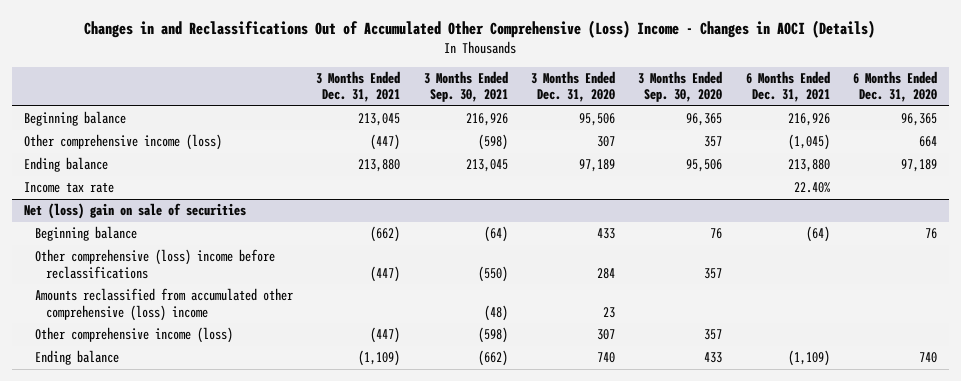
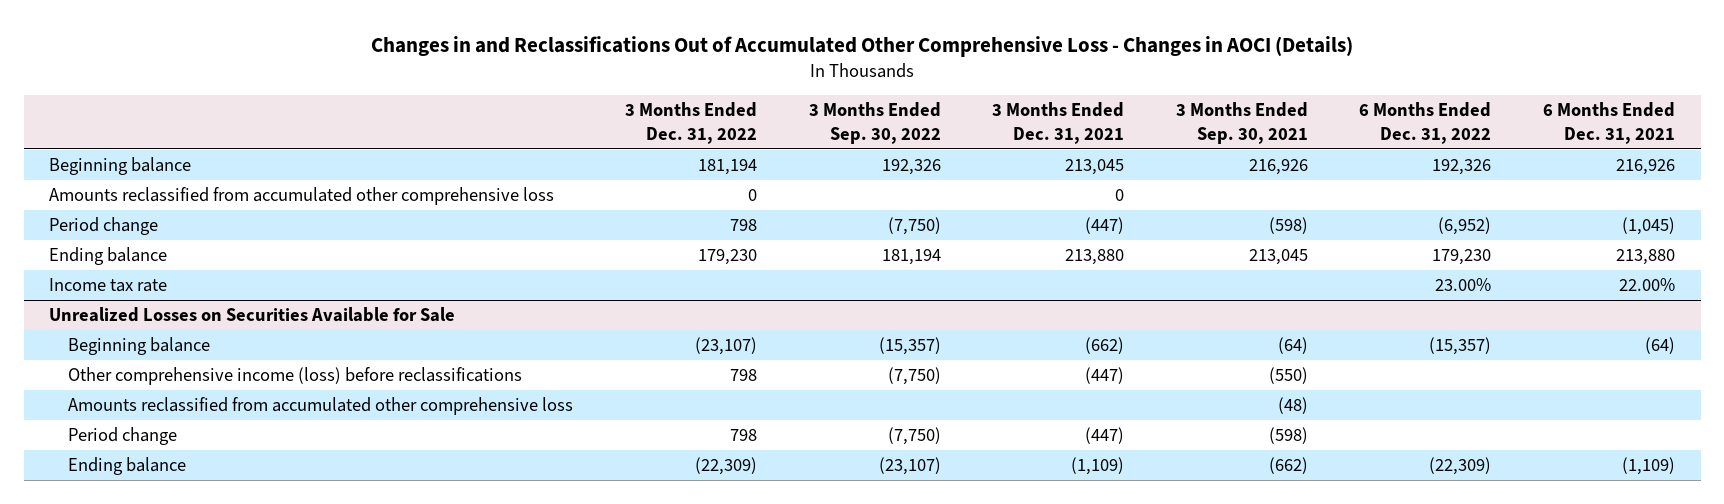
- Changes in and Reclassifications Out of Accumulated Other Comprehensive (Loss) Income - Changes in AOCI (Details)
+ Changes in and Reclassifications Out of Accumulated Other Comprehensive Loss - Changes in AOCI (Details)
- | 3 Months Ended Dec. 31, 2021 | 3 Months Ended Sep. 30, 2021 | 3 Months Ended Dec. 31, 2020 | 3 Months Ended Sep. 30, 2020 | 6 Months Ended Dec. 31, 2021 | 6 Months Ended Dec. 31, 2020
+ | 3 Months Ended Dec. 31, 2022 | 3 Months Ended Sep. 30, 2022 | 3 Months Ended Dec. 31, 2021 | 3 Months Ended Sep. 30, 2021 | 6 Months Ended Dec. 31, 2022 | 6 Months Ended Dec. 31, 2021
- Other comprehensive income (loss) | (447) | (598) | 307 | 357 | (1,045) | 664
+ Amounts reclassified from accumulated other comprehensive loss | 0 | | 0 | | |
+ Period change | 798 | (7,750) | (447) | (598) | (6,952) | (1,045)
- Income tax rate | | | | | 22.40% |
- Net (loss) gain on sale of securities
+ Income tax rate | | | | | 23.00% | 22.00%
+ Unrealized Losses on Securities Available for Sale
- Other comprehensive (loss) income before reclassifications | (447) | (550) | 284 | 357 | |
- Amounts reclassified from accumulated other comprehensive (loss) income | | (48) | 23 | | |
- Other comprehensive income (loss) | (447) | (598) | 307 | 357 | |
+ Other comprehensive income (loss) before reclassifications | 798 | (7,750) | (447) | (550) | |
+ Amounts reclassified from accumulated other comprehensive loss | | | | (48) | |
+ Period change | 798 | (7,750) | (447) | (598) | |

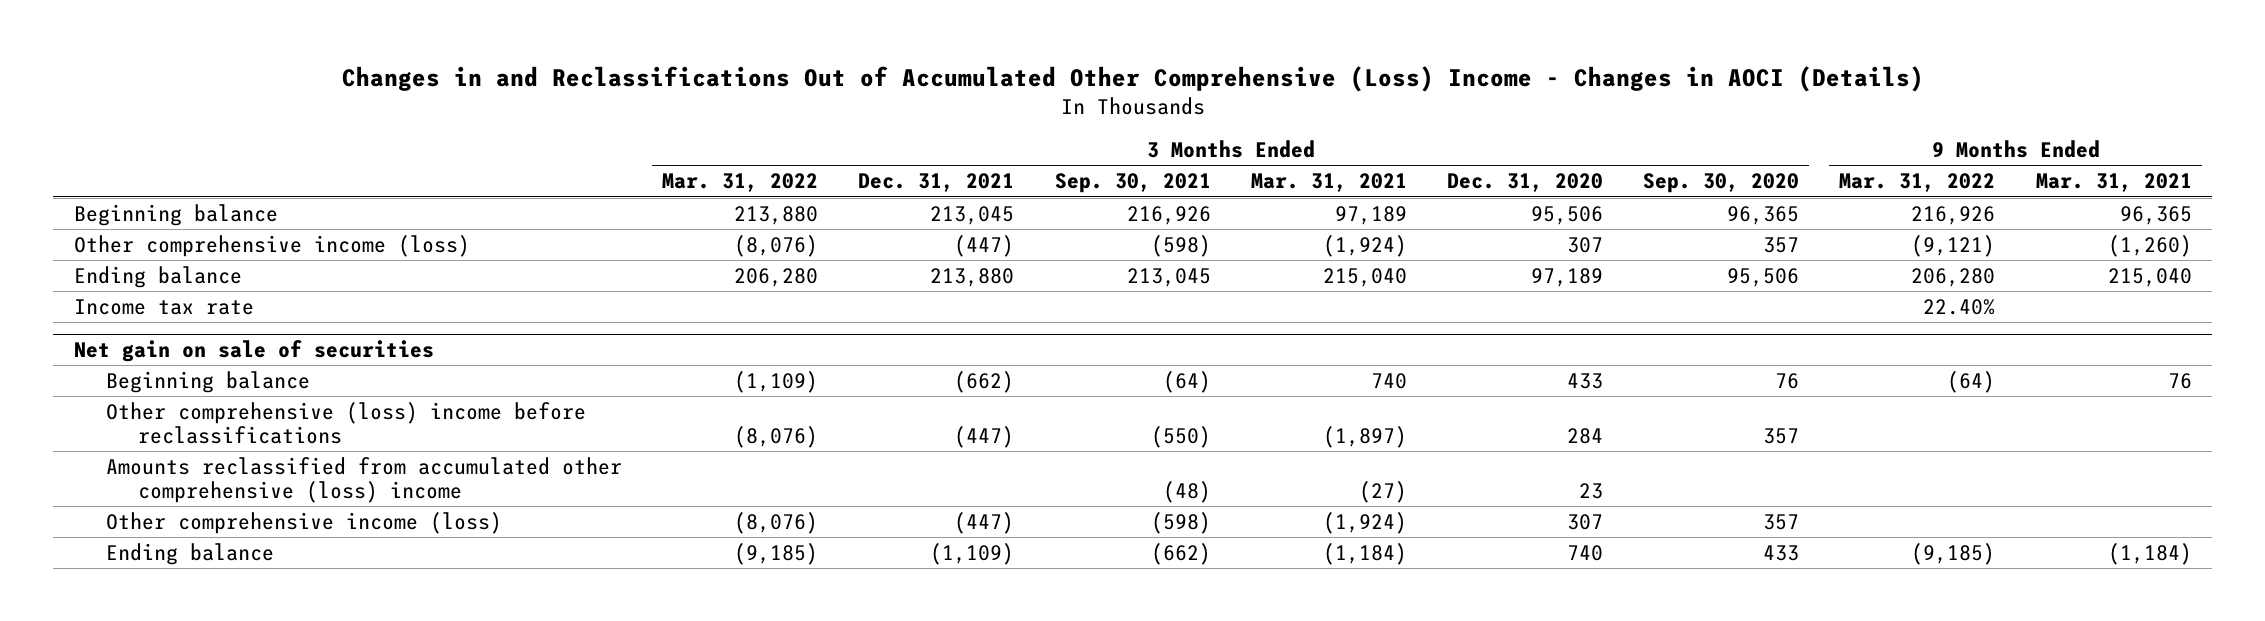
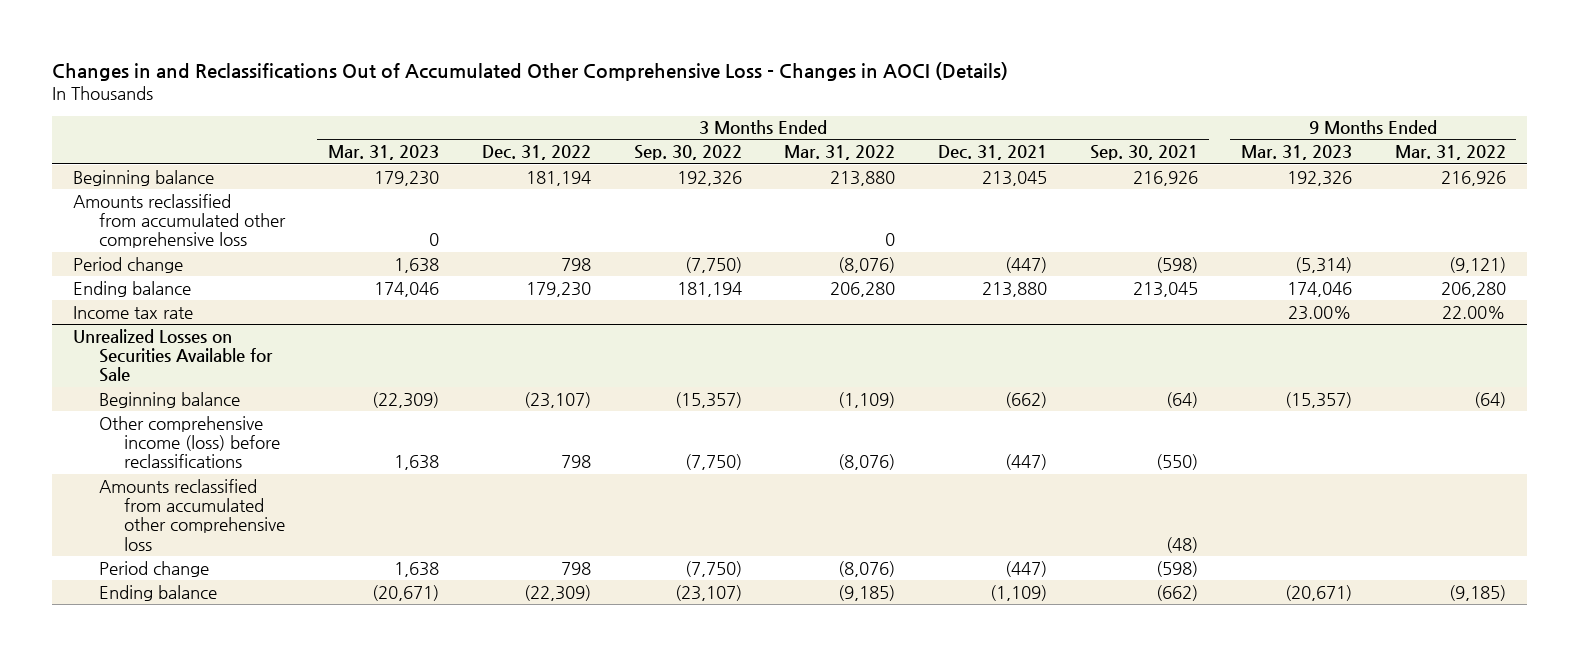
- Changes in and Reclassifications Out of Accumulated Other Comprehensive (Loss) Income - Changes in AOCI (Details)
+ Changes in and Reclassifications Out of Accumulated Other Comprehensive Loss - Changes in AOCI (Details)
- | 3 Months Ended Mar. 31, 2022 | 3 Months Ended Dec. 31, 2021 | 3 Months Ended Sep. 30, 2021 | 3 Months Ended Mar. 31, 2021 | 3 Months Ended Dec. 31, 2020 | 3 Months Ended Sep. 30, 2020 | 9 Months Ended Mar. 31, 2022 | 9 Months Ended Mar. 31, 2021
+ | 3 Months Ended Mar. 31, 2023 | 3 Months Ended Dec. 31, 2022 | 3 Months Ended Sep. 30, 2022 | 3 Months Ended Mar. 31, 2022 | 3 Months Ended Dec. 31, 2021 | 3 Months Ended Sep. 30, 2021 | 9 Months Ended Mar. 31, 2023 | 9 Months Ended Mar. 31, 2022
- Other comprehensive income (loss) | (8,076) | (447) | (598) | (1,924) | 307 | 357 | (9,121) | (1,260)
+ Amounts reclassified from accumulated other comprehensive loss | 0 | | | 0 | | | |
+ Period change | 1,638 | 798 | (7,750) | (8,076) | (447) | (598) | (5,314) | (9,121)
- Income tax rate | | | | | | | 22.40% |
- Net gain on sale of securities
+ Income tax rate | | | | | | | 23.00% | 22.00%
+ Unrealized Losses on Securities Available for Sale
- Other comprehensive (loss) income before reclassifications | (8,076) | (447) | (550) | (1,897) | 284 | 357 | |
- Amounts reclassified from accumulated other comprehensive (loss) income | | | (48) | (27) | 23 | | |
- Other comprehensive income (loss) | (8,076) | (447) | (598) | (1,924) | 307 | 357 | |
+ Other comprehensive income (loss) before reclassifications | 1,638 | 798 | (7,750) | (8,076) | (447) | (550) | |
+ Amounts reclassified from accumulated other comprehensive loss | | | | | | (48) | |
+ Period change | 1,638 | 798 | (7,750) | (8,076) | (447) | (598) | |

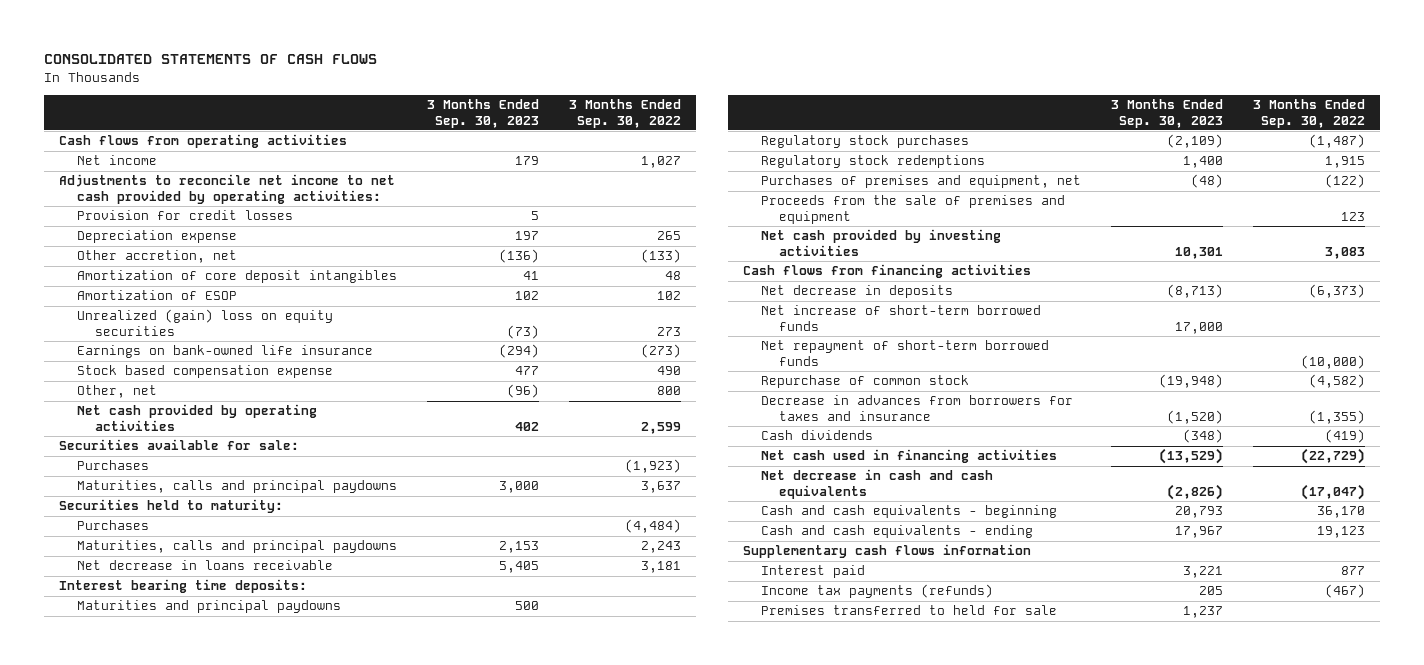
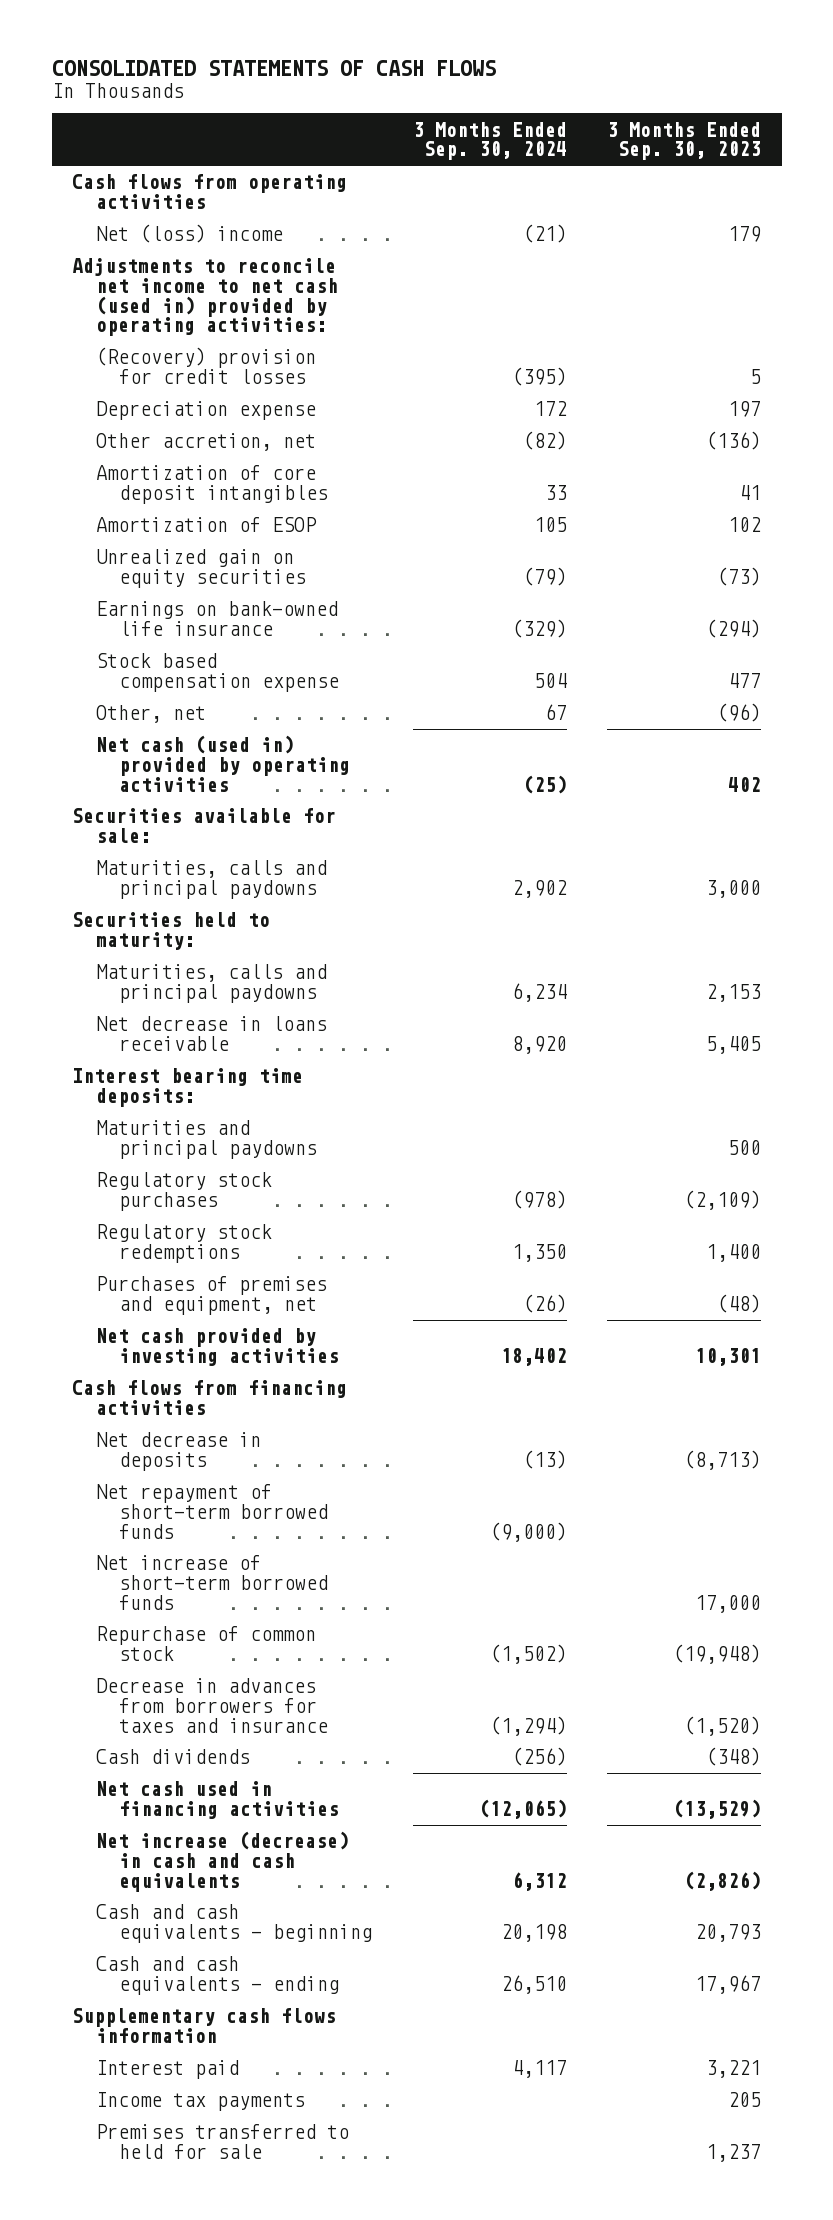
- | 3 Months Ended Sep. 30, 2023 | 3 Months Ended Sep. 30, 2022
+ | 3 Months Ended Sep. 30, 2024 | 3 Months Ended Sep. 30, 2023
- Net income | 179 | 1,027
- Adjustments to reconcile net income to net cash provided by operating activities:
- Provision for credit losses | 5 |
+ Net (loss) income | (21) | 179
+ Adjustments to reconcile net income to net cash (used in) provided by operating activities:
+ (Recovery) provision for credit losses | (395) | 5
- Unrealized (gain) loss on equity securities | (73) | 273
+ Unrealized gain on equity securities | (79) | (73)
- Net cash provided by operating activities | 402 | 2,599
+ Net cash (used in) provided by operating activities | (25) | 402
- Purchases | | (1,923)
- Purchases | | (4,484)
- Proceeds from the sale of premises and equipment | | 123
moved down: Net increase of short-term borrowed funds | | 17,000
- Net decrease in cash and cash equivalents | (2,826) | (17,047)
+ Net increase (decrease) in cash and cash equivalents | 6,312 | (2,826)
- Income tax payments (refunds) | 205 | (467)
+ Income tax payments | | 205

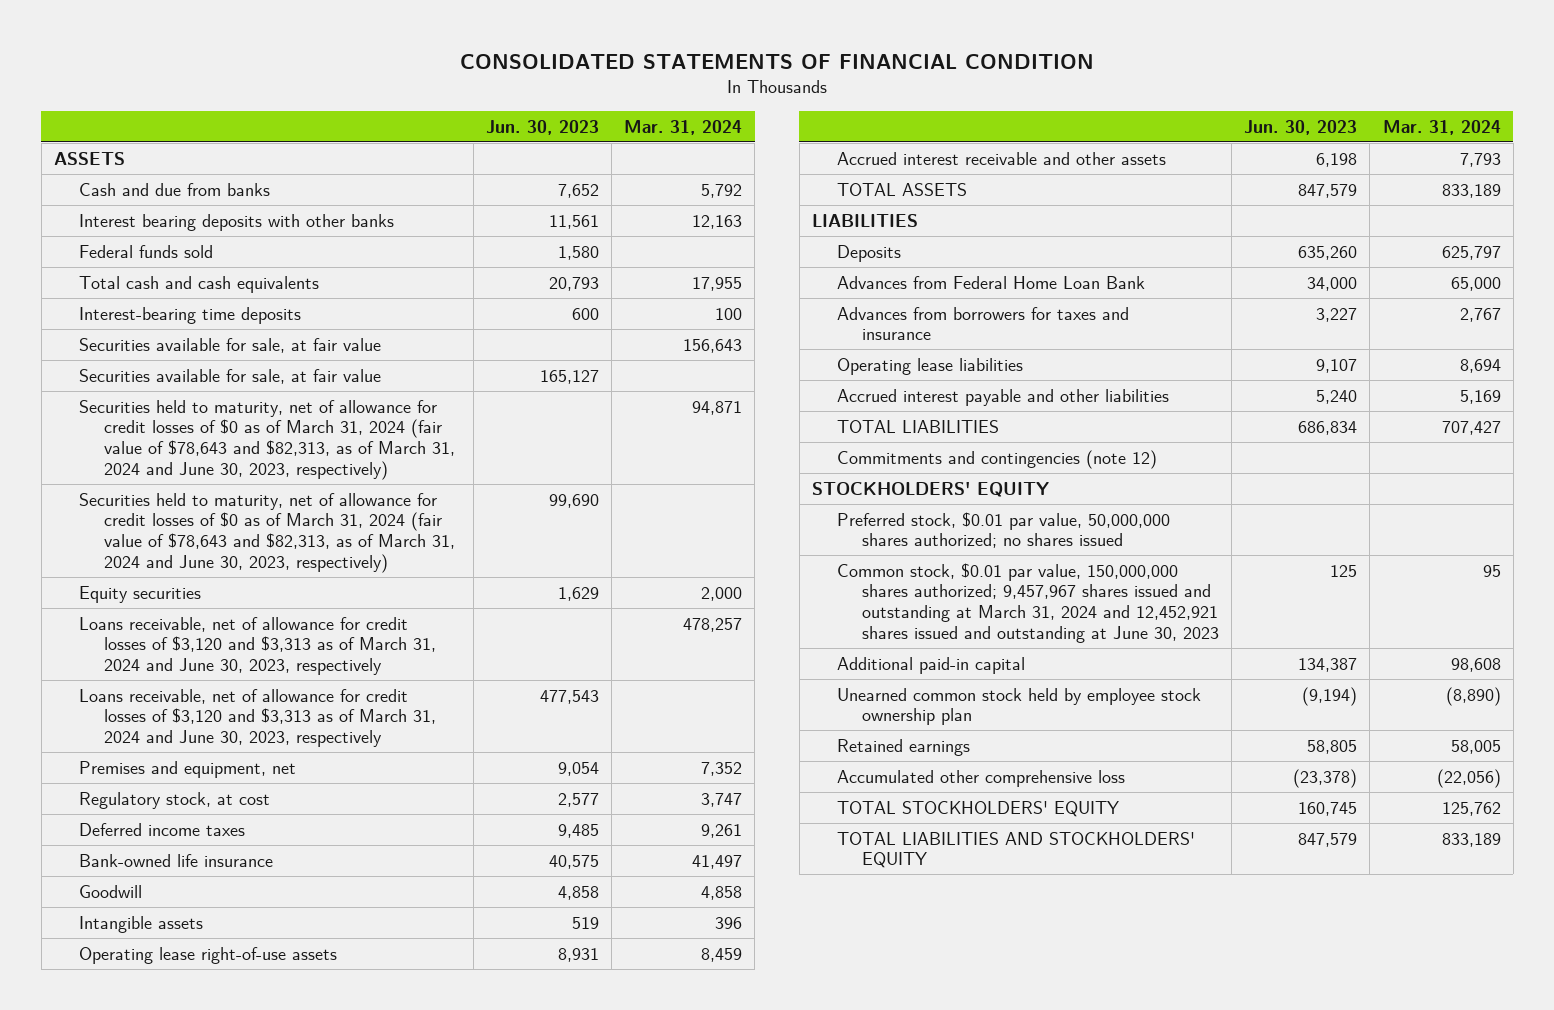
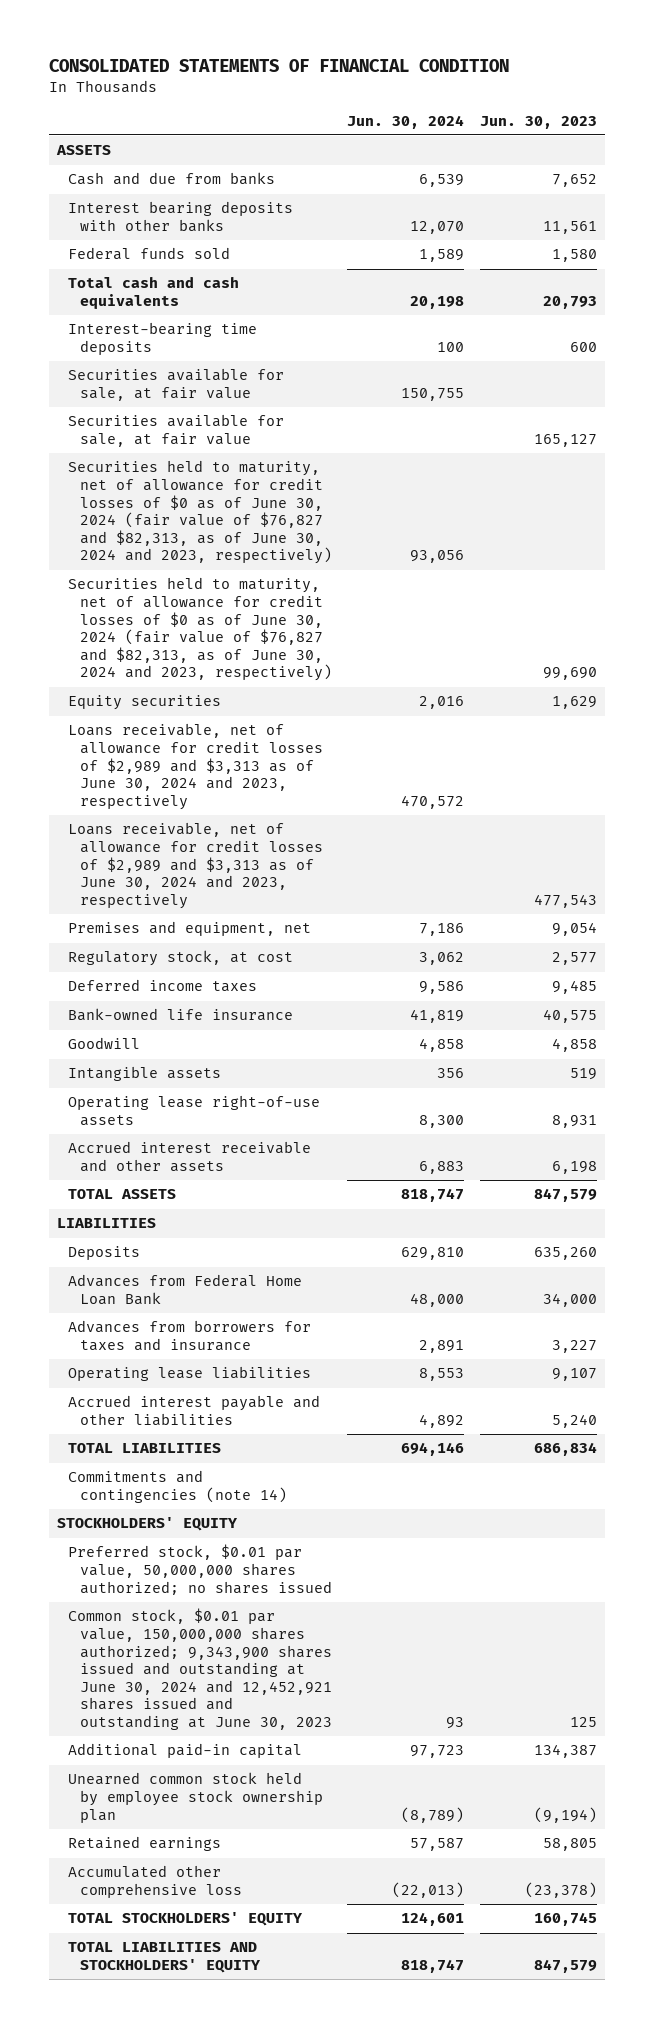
- | Jun. 30, 2023 | Mar. 31, 2024
+ | Jun. 30, 2024 | Jun. 30, 2023
- Securities held to maturity, net of allowance for credit losses of $0 as of March 31, 2024 (fair value of $78,643 and $82,313, as of March 31, 2024 and June 30, 2023, respectively) | | 94,871
- Securities held to maturity, net of allowance for credit losses of $0 as of March 31, 2024 (fair value of $78,643 and $82,313, as of March 31, 2024 and June 30, 2023, respectively) | 99,690 |
+ Securities held to maturity, net of allowance for credit losses of $0 as of June 30, 2024 (fair value of $76,827 and $82,313, as of June 30, 2024 and 2023, respectively) | 93,056 |
+ Securities held to maturity, net of allowance for credit losses of $0 as of June 30, 2024 (fair value of $76,827 and $82,313, as of June 30, 2024 and 2023, respectively) | | 99,690
- Loans receivable, net of allowance for credit losses of $3,120 and $3,313 as of March 31, 2024 and June 30, 2023, respectively | | 478,257
- Loans receivable, net of allowance for credit losses of $3,120 and $3,313 as of March 31, 2024 and June 30, 2023, respectively | 477,543 |
+ Loans receivable, net of allowance for credit losses of $2,989 and $3,313 as of June 30, 2024 and 2023, respectively | 470,572 |
+ Loans receivable, net of allowance for credit losses of $2,989 and $3,313 as of June 30, 2024 and 2023, respectively | | 477,543
- Commitments and contingencies (note 12)
+ Commitments and contingencies (note 14)
- Common stock, $0.01 par value, 150,000,000 shares authorized; 9,457,967 shares issued and outstanding at March 31, 2024 and 12,452,921 shares issued and outstanding at June 30, 2023 | 125 | 95
+ Common stock, $0.01 par value, 150,000,000 shares authorized; 9,343,900 shares issued and outstanding at June 30, 2024 and 12,452,921 shares issued and outstanding at June 30, 2023 | 93 | 125

